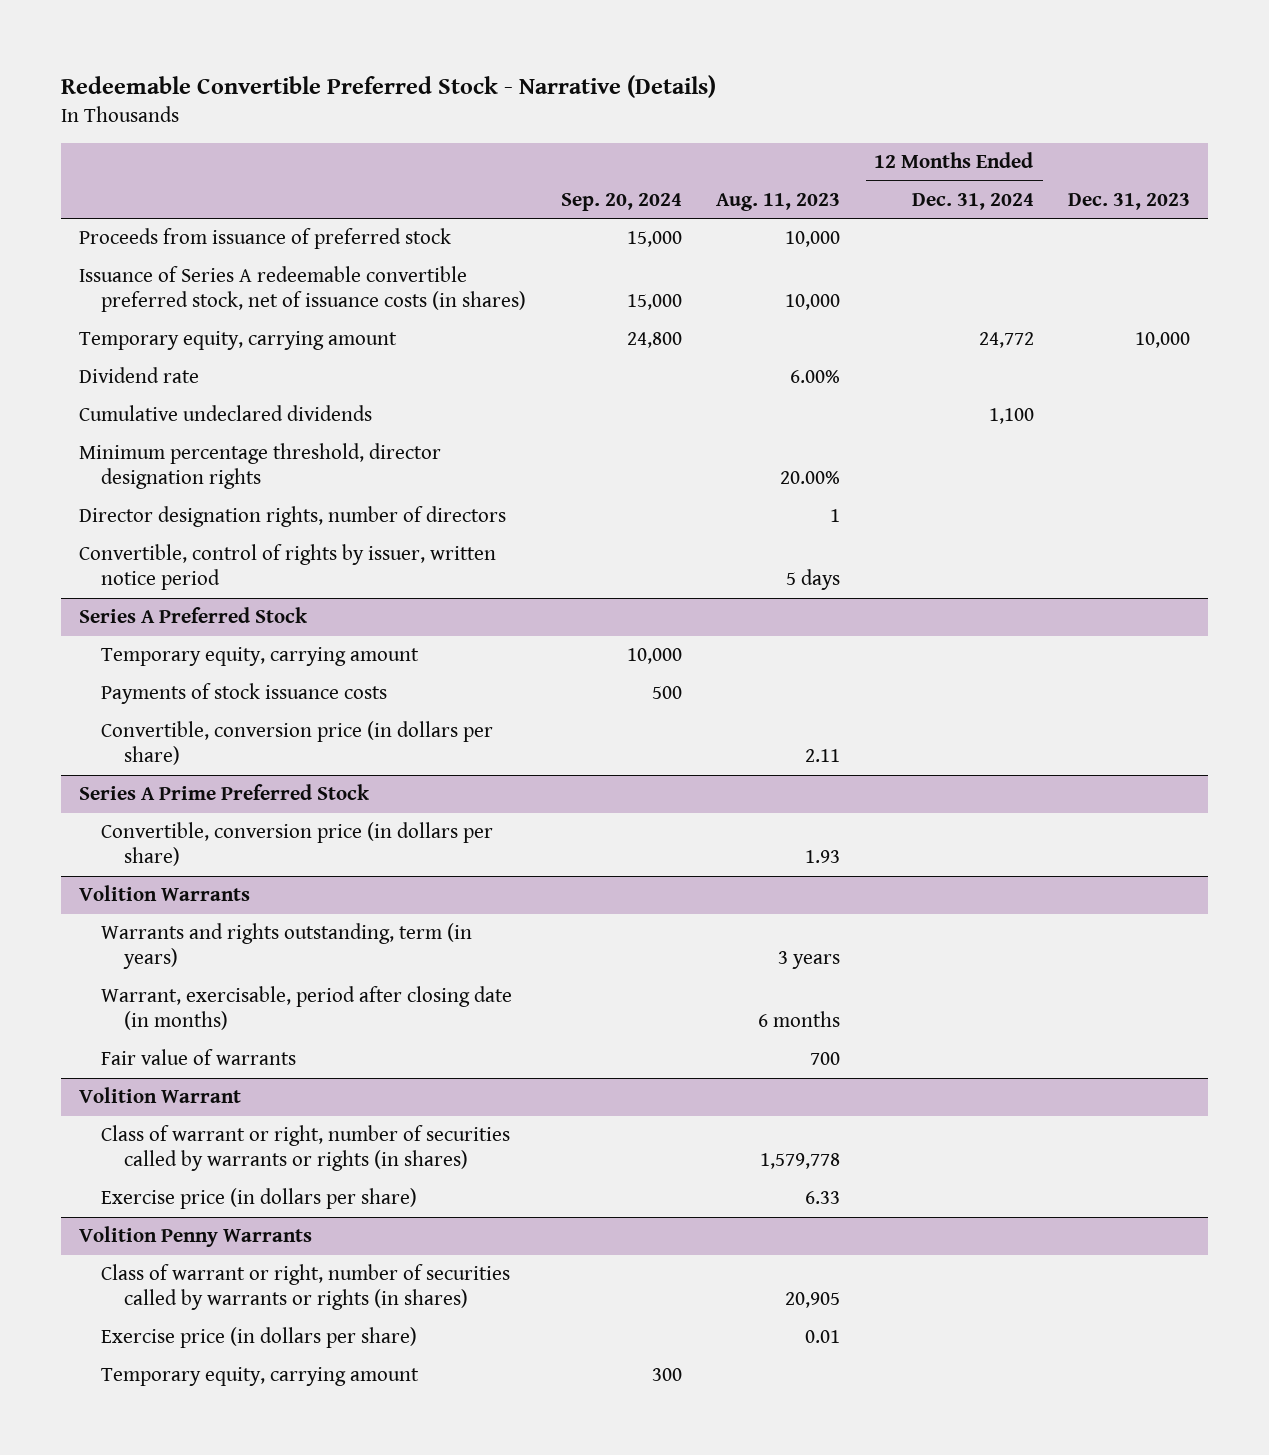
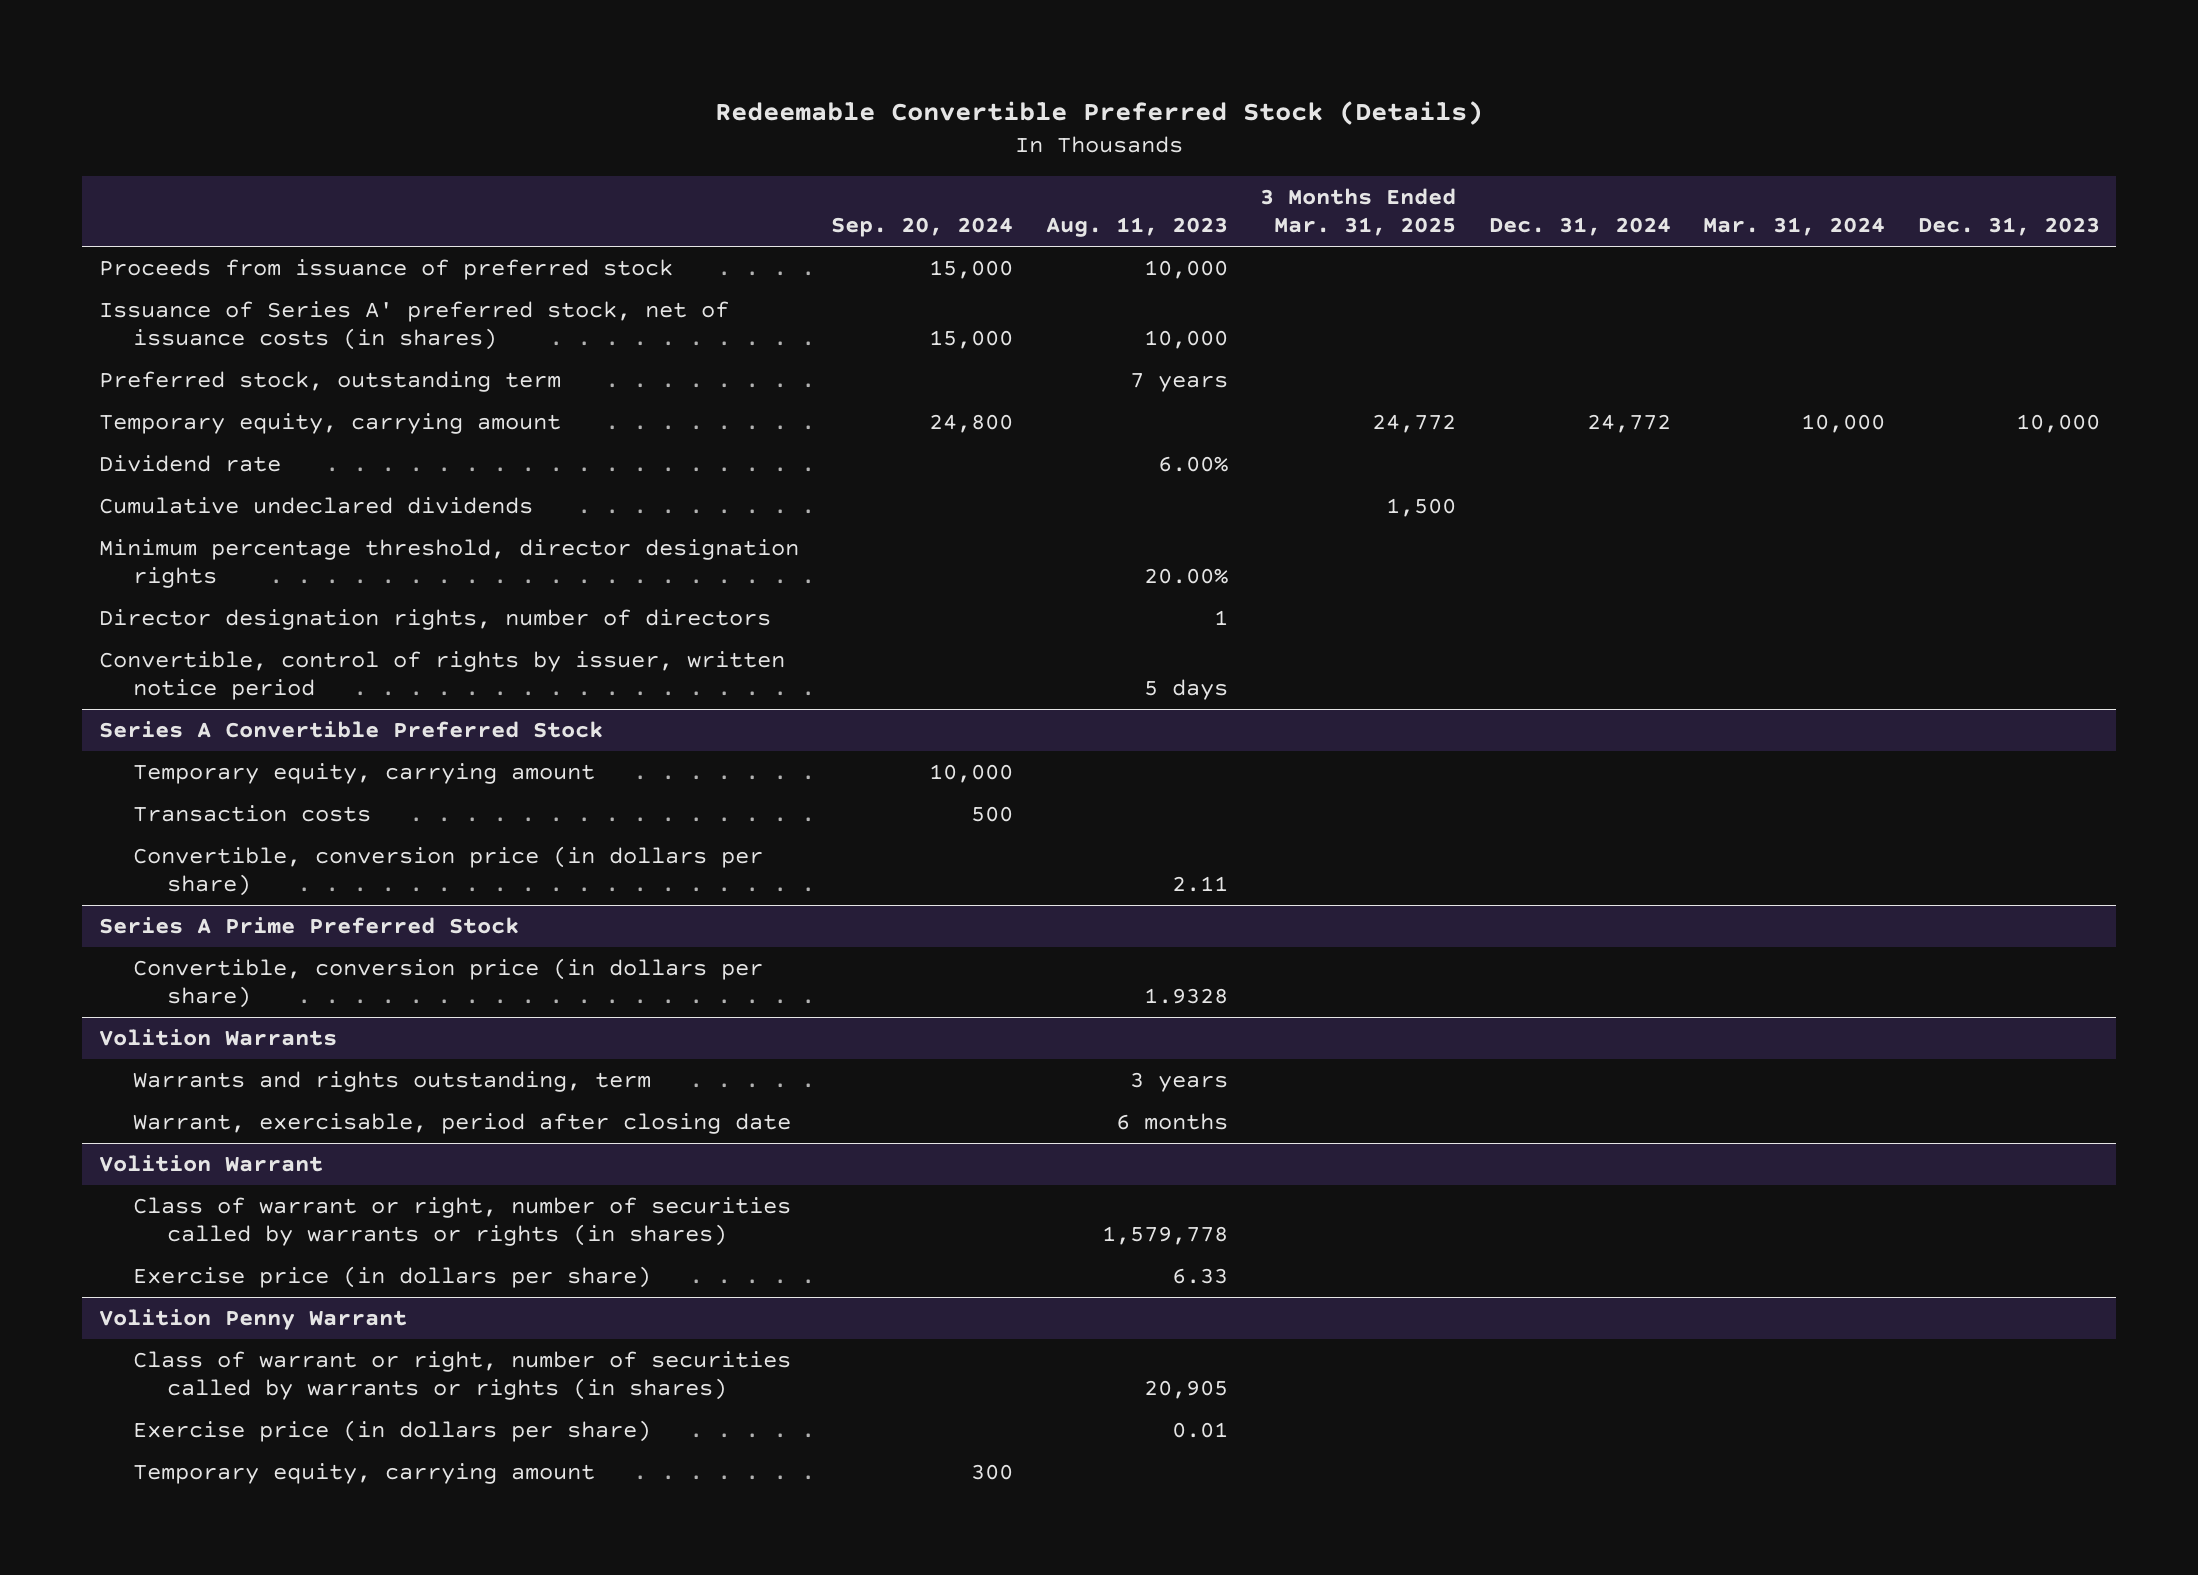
- Redeemable Convertible Preferred Stock - Narrative (Details)
+ Redeemable Convertible Preferred Stock (Details)
- | Sep. 20, 2024 | Aug. 11, 2023 | 12 Months Ended Dec. 31, 2024 | Dec. 31, 2023
+ | Sep. 20, 2024 | Aug. 11, 2023 | 3 Months Ended Mar. 31, 2025 | Dec. 31, 2024 | Mar. 31, 2024 | Dec. 31, 2023
- Issuance of Series A redeemable convertible preferred stock, net of issuance costs (in shares) | 15,000 | 10,000 | |
+ Issuance of Series A' preferred stock, net of issuance costs (in shares) | 15,000 | 10,000 | | | |
+ Preferred stock, outstanding term | | 7 years | | | |
- Series A Preferred Stock
+ Series A Convertible Preferred Stock
- Payments of stock issuance costs | 500 | | |
+ Transaction costs | 500 | | | | |
@ Series A Prime Preferred Stock
- Convertible, conversion price (in dollars per share) | | 1.93 | |
+ Convertible, conversion price (in dollars per share) | | 1.9328 | | | |
@ Volition Warrants
- Warrants and rights outstanding, term (in years) | | 3 years | |
- Warrant, exercisable, period after closing date (in months) | | 6 months | |
- Fair value of warrants | | 700 | |
+ Warrants and rights outstanding, term | | 3 years | | | |
+ Warrant, exercisable, period after closing date | | 6 months | | | |
- Volition Penny Warrants
+ Volition Penny Warrant

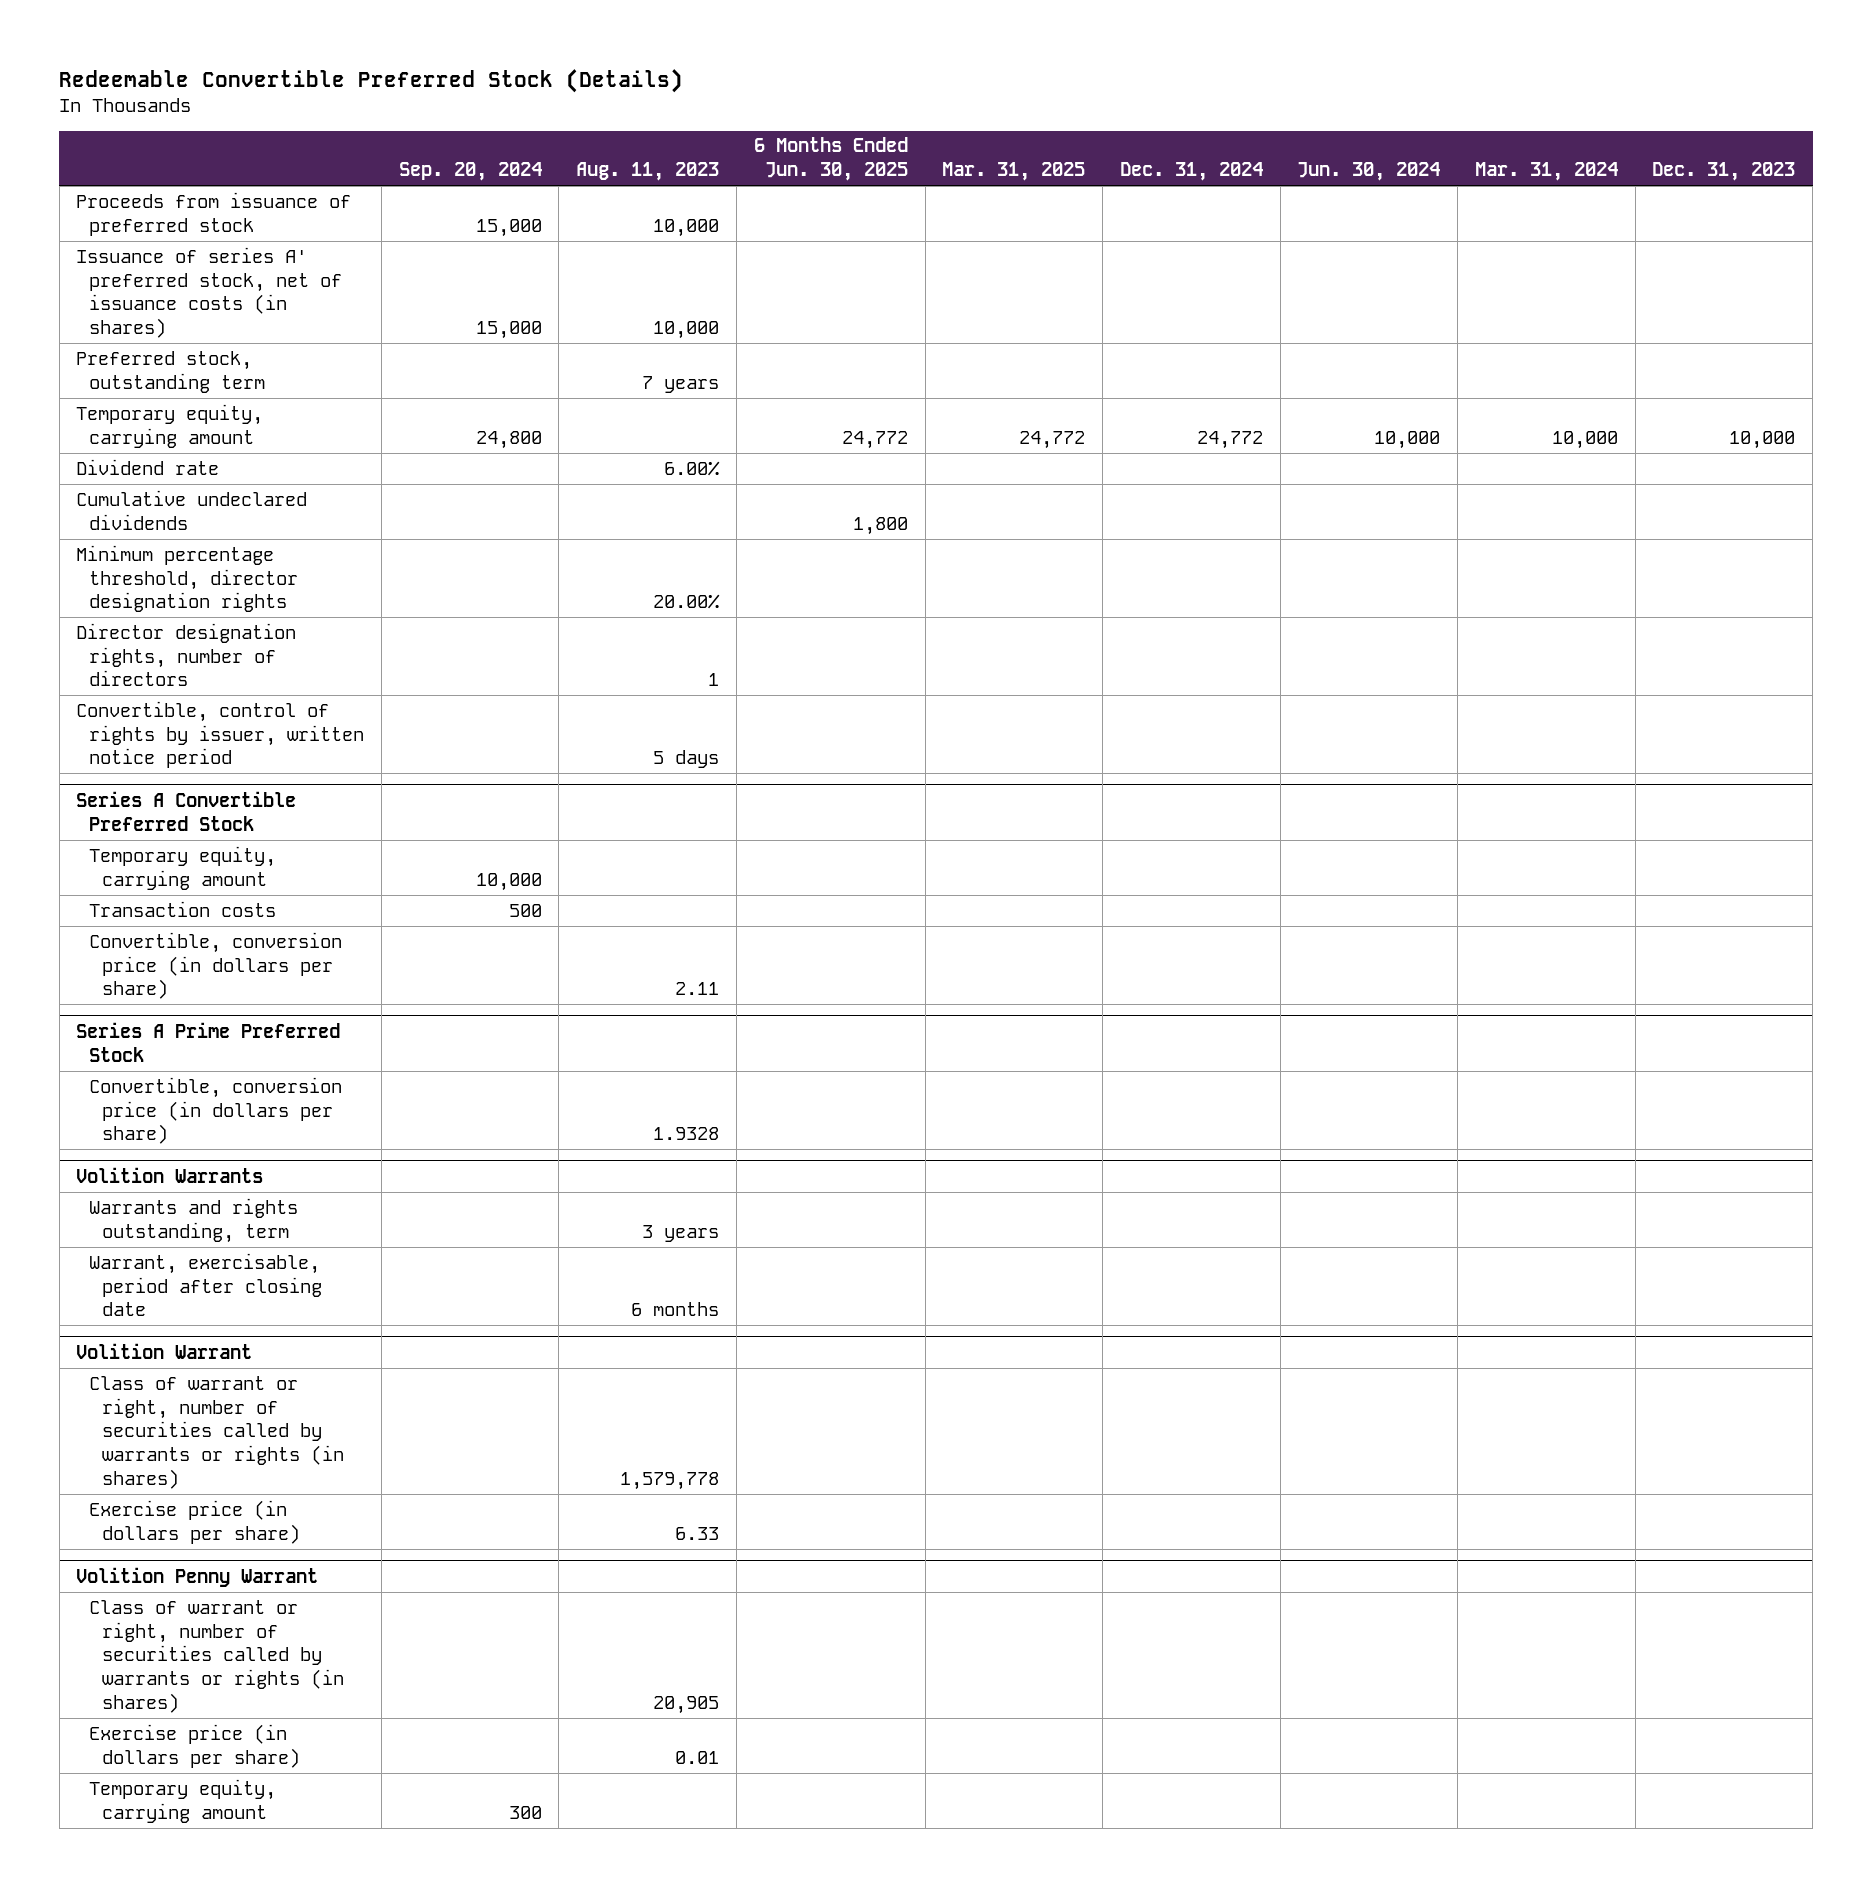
- | Sep. 20, 2024 | Aug. 11, 2023 | 3 Months Ended Mar. 31, 2025 | Dec. 31, 2024 | Mar. 31, 2024 | Dec. 31, 2023
+ | Sep. 20, 2024 | Aug. 11, 2023 | 6 Months Ended Jun. 30, 2025 | Mar. 31, 2025 | Dec. 31, 2024 | Jun. 30, 2024 | Mar. 31, 2024 | Dec. 31, 2023
- Issuance of Series A' preferred stock, net of issuance costs (in shares) | 15,000 | 10,000 | | | |
+ Issuance of series A' preferred stock, net of issuance costs (in shares) | 15,000 | 10,000 | | | | | |

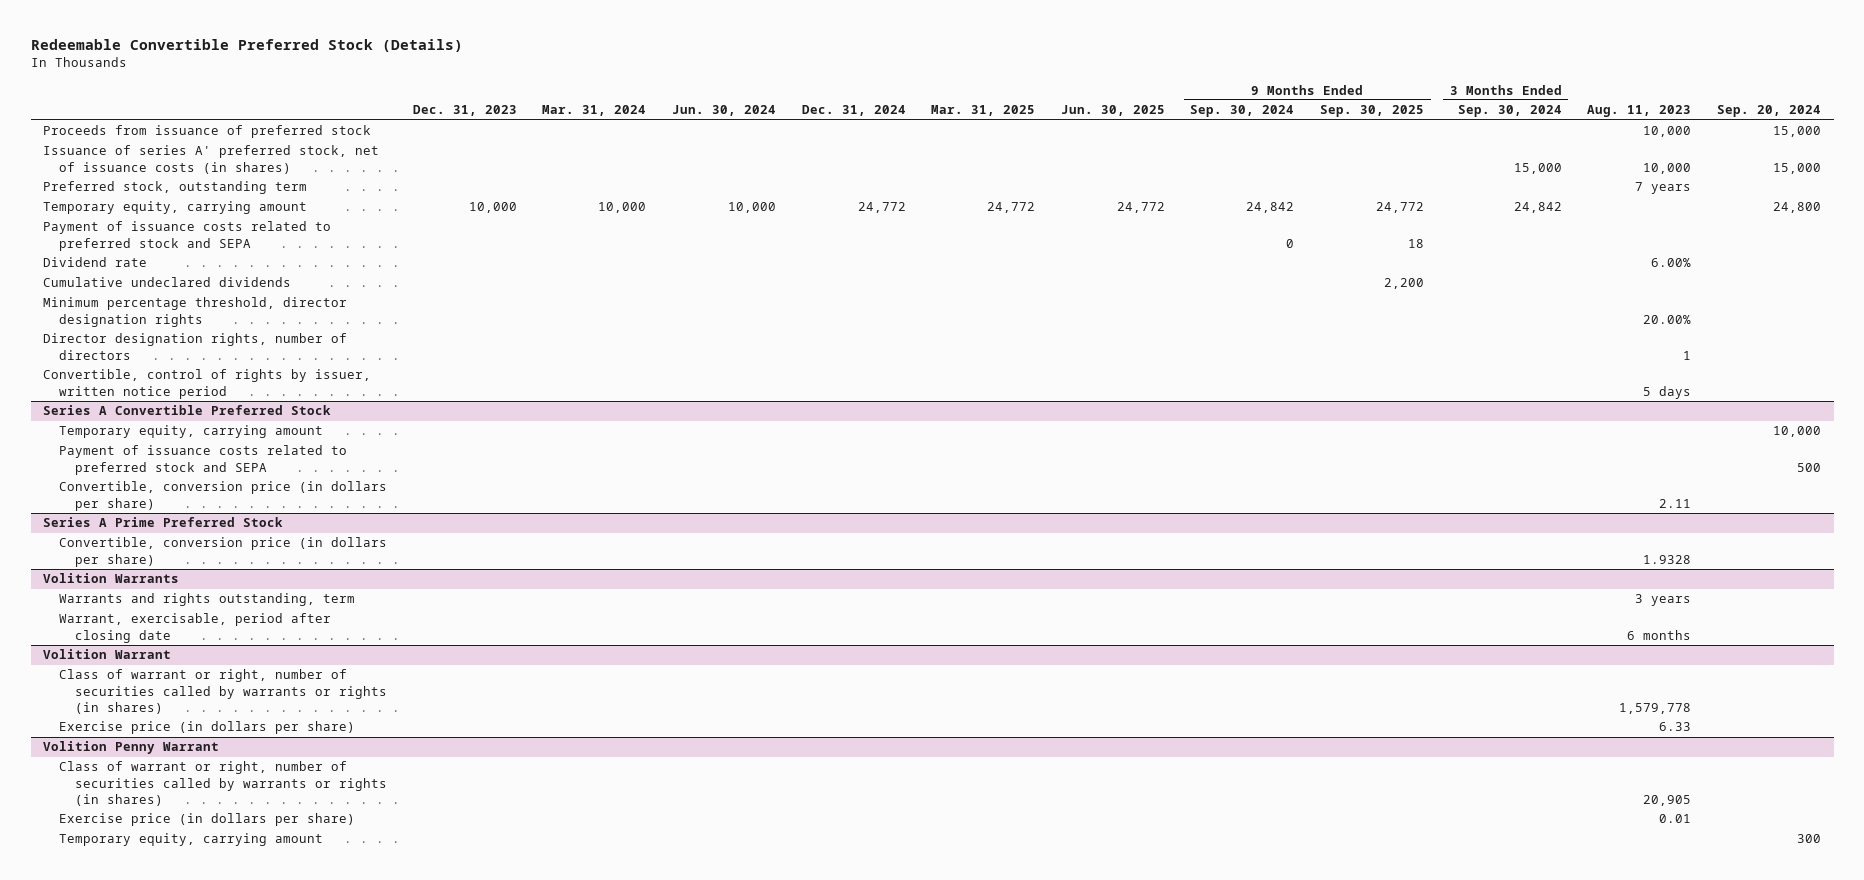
- | Sep. 20, 2024 | Aug. 11, 2023 | 6 Months Ended Jun. 30, 2025 | Mar. 31, 2025 | Dec. 31, 2024 | Jun. 30, 2024 | Mar. 31, 2024 | Dec. 31, 2023
+ | Dec. 31, 2023 | Mar. 31, 2024 | Jun. 30, 2024 | Dec. 31, 2024 | Mar. 31, 2025 | Jun. 30, 2025 | 9 Months Ended Sep. 30, 2024 | 9 Months Ended Sep. 30, 2025 | 3 Months Ended Sep. 30, 2024 | Aug. 11, 2023 | Sep. 20, 2024
+ Payment of issuance costs related to preferred stock and SEPA | | | | | | | 0 | 18 | | |
@ Series A Convertible Preferred Stock
- Transaction costs | 500 | | | | | | |
+ Payment of issuance costs related to preferred stock and SEPA | | | | | | | | | | | 500

